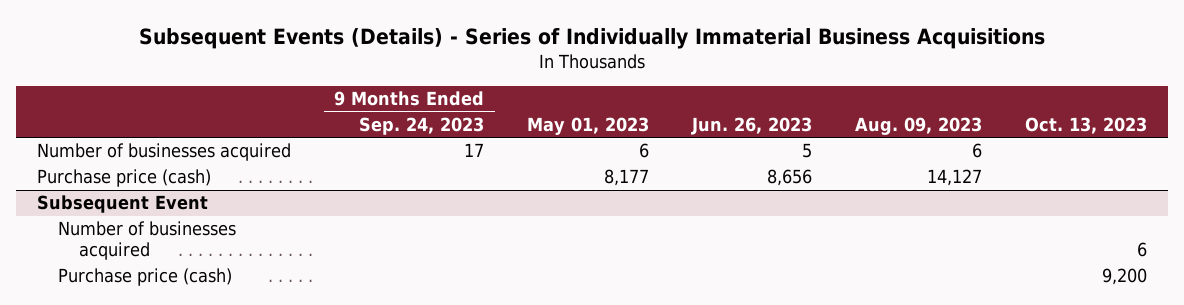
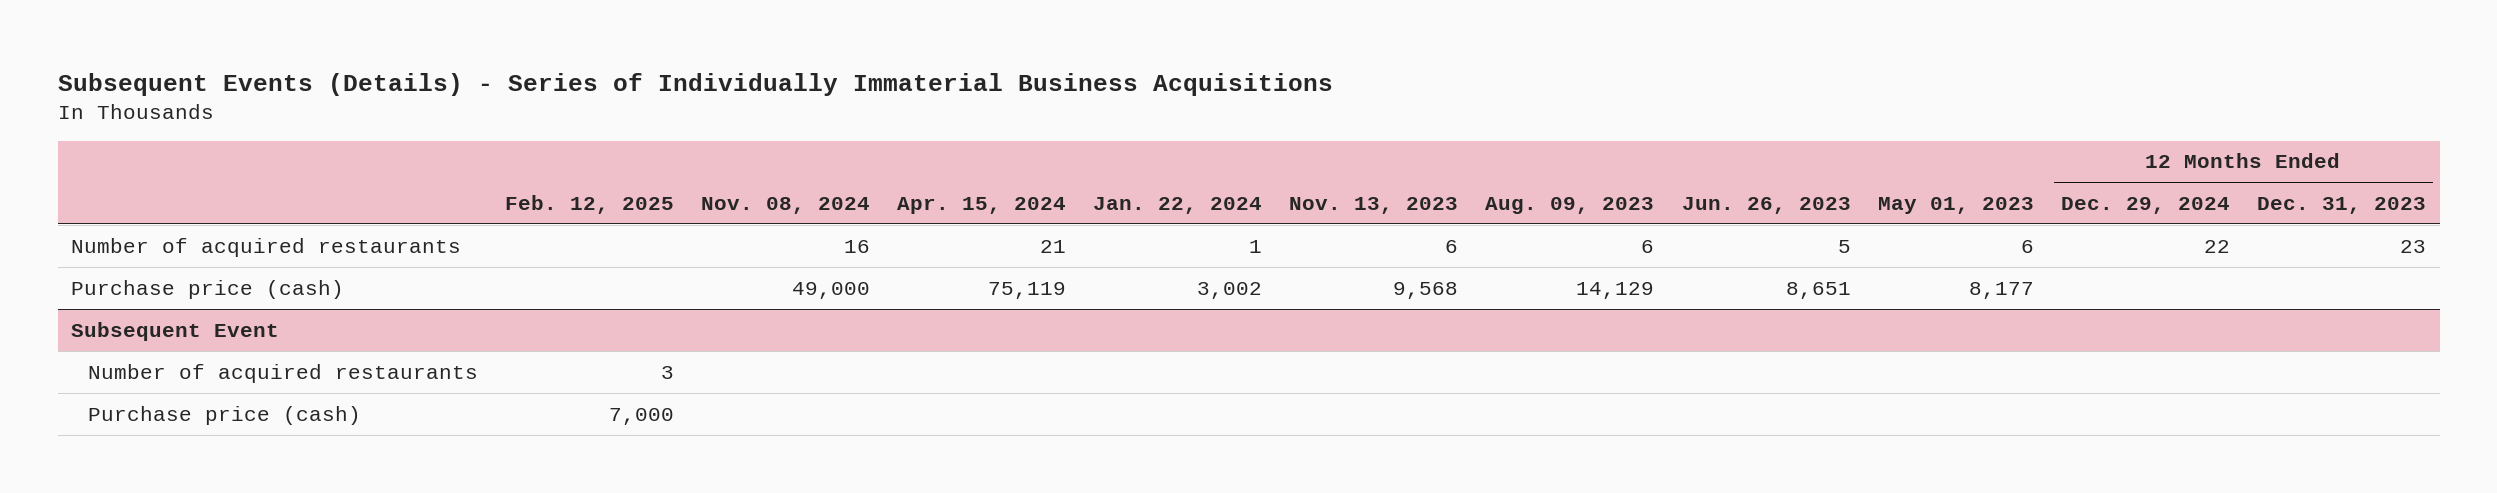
- | 9 Months Ended Sep. 24, 2023 | May 01, 2023 | Jun. 26, 2023 | Aug. 09, 2023 | Oct. 13, 2023
+ | Feb. 12, 2025 | Nov. 08, 2024 | Apr. 15, 2024 | Jan. 22, 2024 | Nov. 13, 2023 | Aug. 09, 2023 | Jun. 26, 2023 | May 01, 2023 | 12 Months Ended Dec. 29, 2024 | 12 Months Ended Dec. 31, 2023
- Number of businesses acquired | 17 | 6 | 5 | 6 |
- Purchase price (cash) | | 8,177 | 8,656 | 14,127 |
+ Number of acquired restaurants | | 16 | 21 | 1 | 6 | 6 | 5 | 6 | 22 | 23
+ Purchase price (cash) | | 49,000 | 75,119 | 3,002 | 9,568 | 14,129 | 8,651 | 8,177 | |
@ Subsequent Event
- Number of businesses acquired | | | | | 6
+ Number of acquired restaurants | 3 | | | | | | | | |

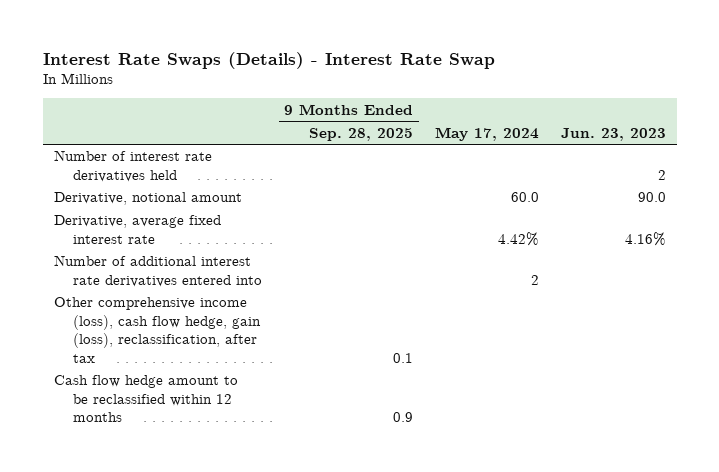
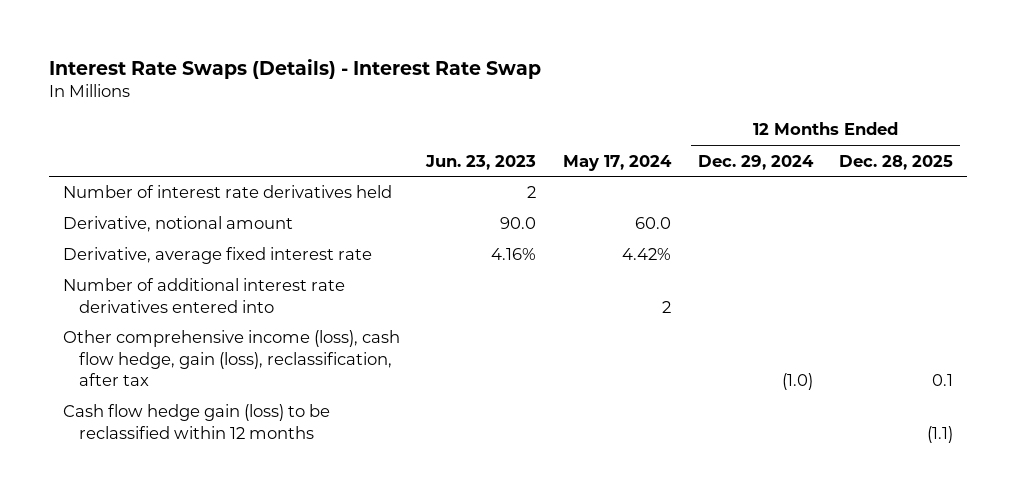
- | 9 Months Ended Sep. 28, 2025 | May 17, 2024 | Jun. 23, 2023
+ | Jun. 23, 2023 | May 17, 2024 | 12 Months Ended Dec. 29, 2024 | 12 Months Ended Dec. 28, 2025
- Cash flow hedge amount to be reclassified within 12 months | 0.9 | |
+ Cash flow hedge gain (loss) to be reclassified within 12 months | | | | (1.1)

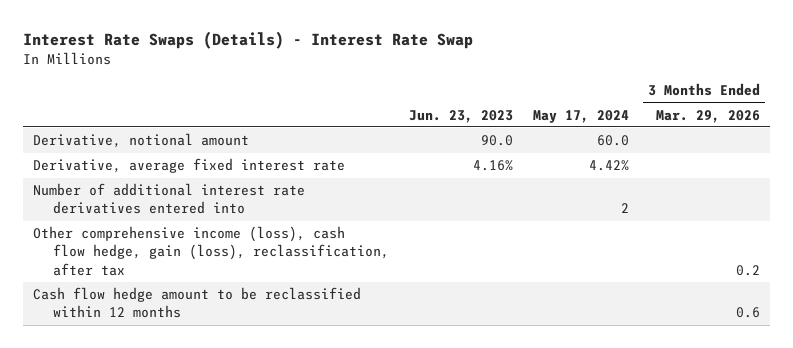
- | Jun. 23, 2023 | May 17, 2024 | 12 Months Ended Dec. 29, 2024 | 12 Months Ended Dec. 28, 2025
+ | Jun. 23, 2023 | May 17, 2024 | 3 Months Ended Mar. 29, 2026
- Number of interest rate derivatives held | 2 | | |
- Cash flow hedge gain (loss) to be reclassified within 12 months | | | | (1.1)
+ Cash flow hedge amount to be reclassified within 12 months | | | 0.6

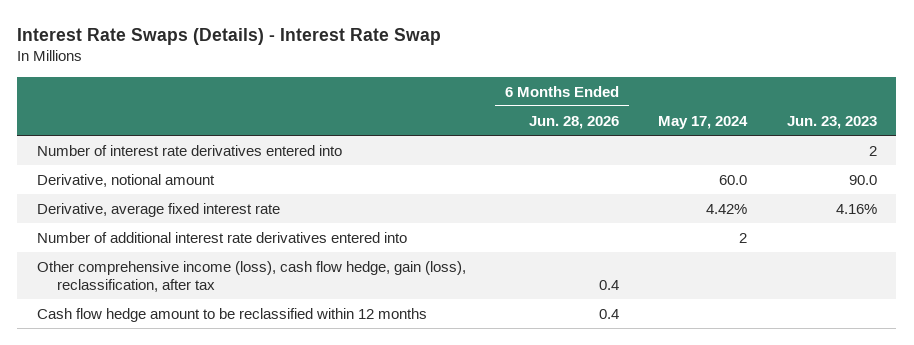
- | Jun. 23, 2023 | May 17, 2024 | 3 Months Ended Mar. 29, 2026
+ | 6 Months Ended Jun. 28, 2026 | May 17, 2024 | Jun. 23, 2023
+ Number of interest rate derivatives entered into | | | 2

